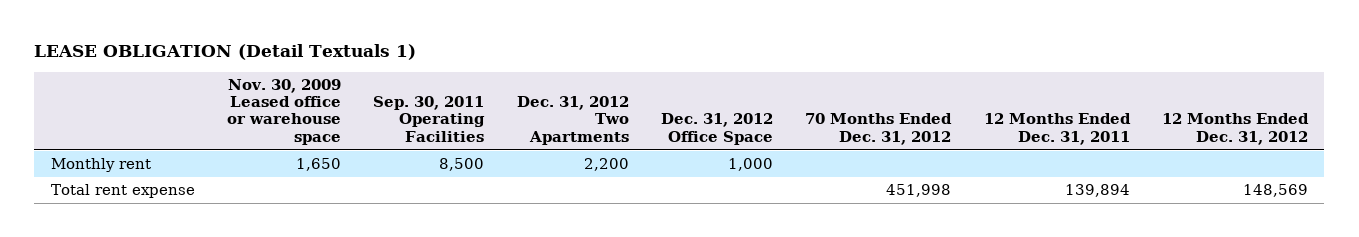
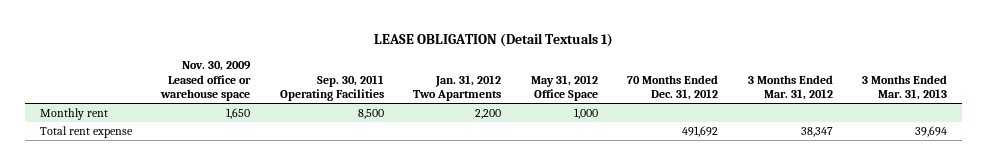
- | Nov. 30, 2009 Leased office or warehouse space | Sep. 30, 2011 Operating Facilities | Dec. 31, 2012 Two Apartments | Dec. 31, 2012 Office Space | 70 Months Ended Dec. 31, 2012 | 12 Months Ended Dec. 31, 2011 | 12 Months Ended Dec. 31, 2012
+ | Nov. 30, 2009 Leased office or warehouse space | Sep. 30, 2011 Operating Facilities | Jan. 31, 2012 Two Apartments | May 31, 2012 Office Space | 70 Months Ended Dec. 31, 2012 | 3 Months Ended Mar. 31, 2012 | 3 Months Ended Mar. 31, 2013
- Total rent expense | | | | | 451,998 | 139,894 | 148,569
+ Total rent expense | | | | | 491,692 | 38,347 | 39,694

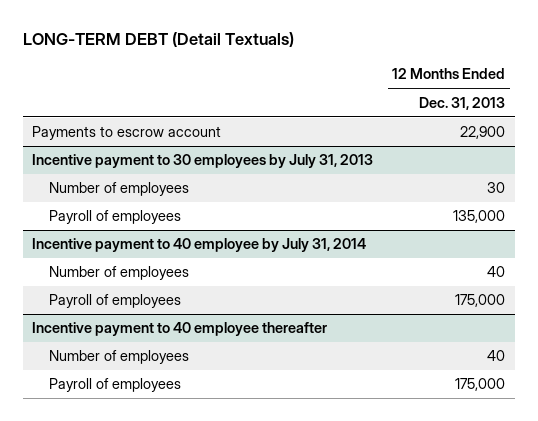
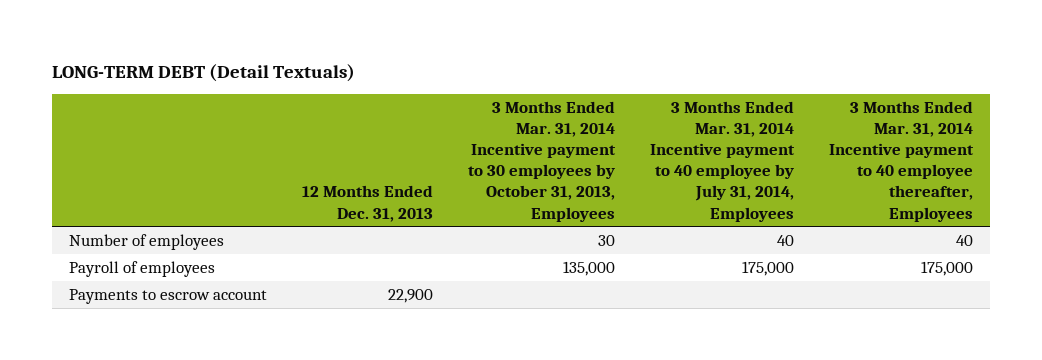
- | 12 Months Ended Dec. 31, 2013
+ | 12 Months Ended Dec. 31, 2013 | 3 Months Ended Mar. 31, 2014 Incentive payment to 30 employees by October 31, 2013, Employees | 3 Months Ended Mar. 31, 2014 Incentive payment to 40 employee by July 31, 2014, Employees | 3 Months Ended Mar. 31, 2014 Incentive payment to 40 employee thereafter, Employees
+ Number of employees | | 30 | 40 | 40
+ Payroll of employees | | 135,000 | 175,000 | 175,000
- Incentive payment to 30 employees by July 31, 2013
- Number of employees | 30
- Payroll of employees | 135,000
- Incentive payment to 40 employee by July 31, 2014
- Number of employees | 40
- Payroll of employees | 175,000
- Incentive payment to 40 employee thereafter
- Number of employees | 40
- Payroll of employees | 175,000

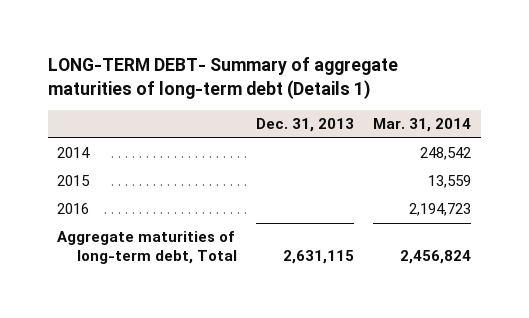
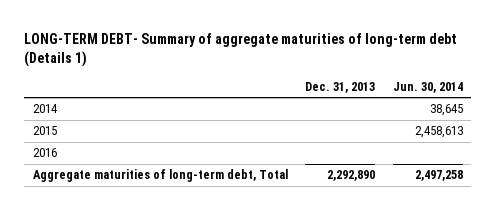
- | Dec. 31, 2013 | Mar. 31, 2014
+ | Dec. 31, 2013 | Jun. 30, 2014
- Aggregate maturities of long-term debt, Total | 2,631,115 | 2,456,824
+ Aggregate maturities of long-term debt, Total | 2,292,890 | 2,497,258

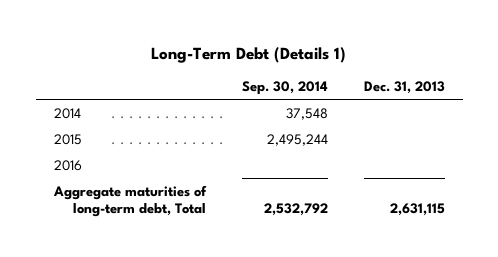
- LONG-TERM DEBT- Summary of aggregate maturities of long-term debt (Details 1)
+ Long-Term Debt (Details 1)
- | Dec. 31, 2013 | Jun. 30, 2014
+ | Sep. 30, 2014 | Dec. 31, 2013
- Aggregate maturities of long-term debt, Total | 2,292,890 | 2,497,258
+ Aggregate maturities of long-term debt, Total | 2,532,792 | 2,631,115

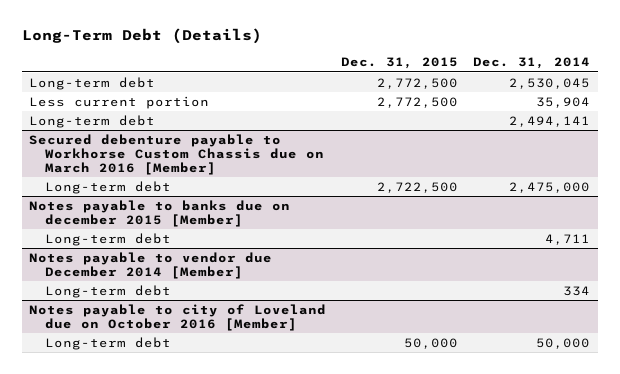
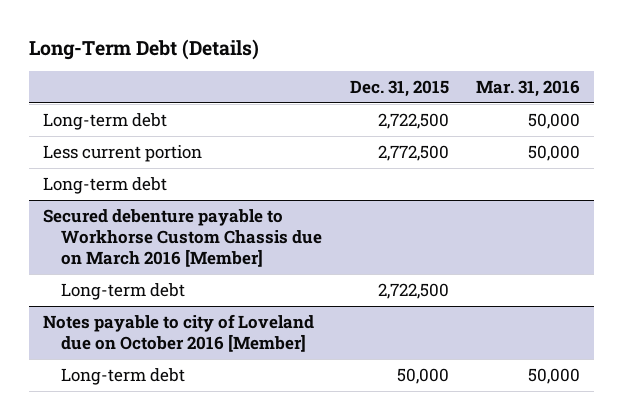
- | Dec. 31, 2015 | Dec. 31, 2014
+ | Dec. 31, 2015 | Mar. 31, 2016
- Long-term debt | 2,772,500 | 2,530,045
+ Long-term debt | 2,722,500 | 50,000
- Notes payable to banks due on december 2015 [Member]
- Long-term debt | | 4,711
- Notes payable to vendor due December 2014 [Member]
- Long-term debt | | 334

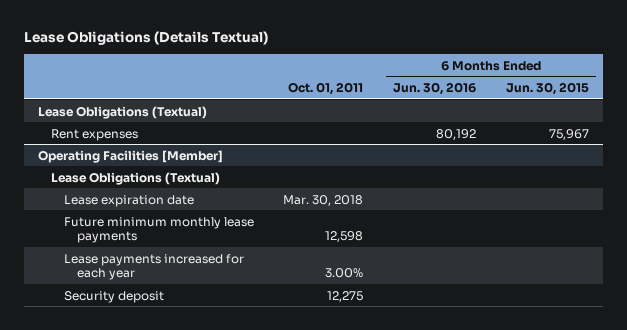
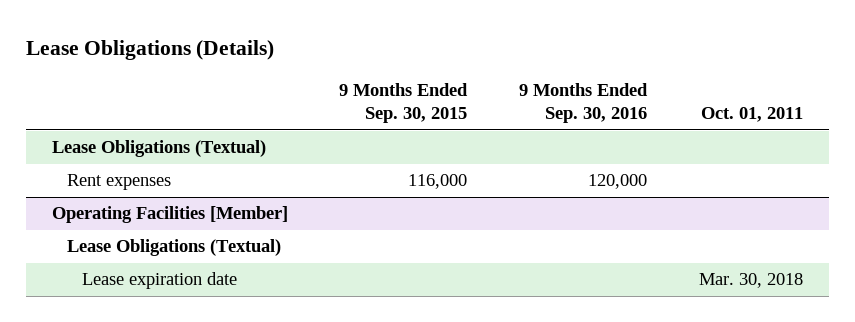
- Lease Obligations (Details Textual)
+ Lease Obligations (Details)
- | Oct. 01, 2011 | 6 Months Ended Jun. 30, 2016 | 6 Months Ended Jun. 30, 2015
+ | 9 Months Ended Sep. 30, 2015 | 9 Months Ended Sep. 30, 2016 | Oct. 01, 2011
@ Operating Facilities [Member]
- Future minimum monthly lease payments | 12,598 | |
- Lease payments increased for each year | 3.00% | |
- Security deposit | 12,275 | |

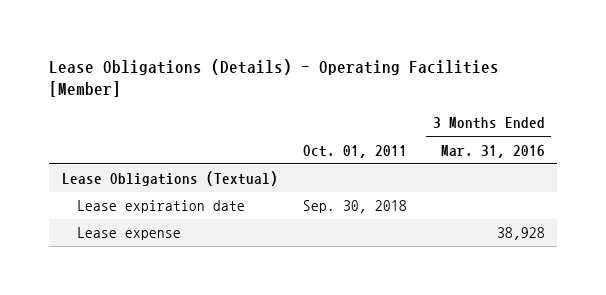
- Lease Obligations (Details)
+ Lease Obligations (Details) - Operating Facilities [Member]
- | 9 Months Ended Sep. 30, 2015 | 9 Months Ended Sep. 30, 2016 | Oct. 01, 2011
+ | Oct. 01, 2011 | 3 Months Ended Mar. 31, 2016
- Rent expenses | 116,000 | 120,000 |
- Operating Facilities [Member]
- Lease Obligations (Textual)
- Lease expiration date | | | Mar. 30, 2018
+ Lease expiration date | Sep. 30, 2018 |
+ Lease expense | | 38,928

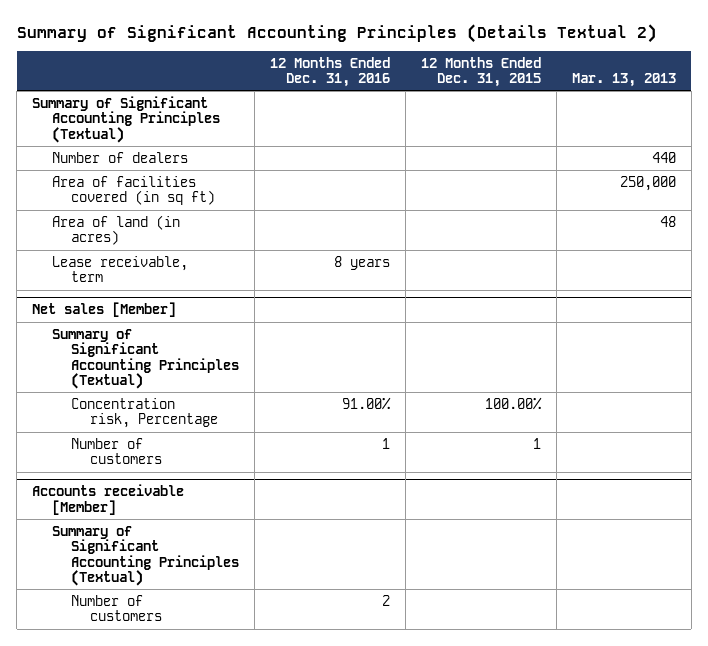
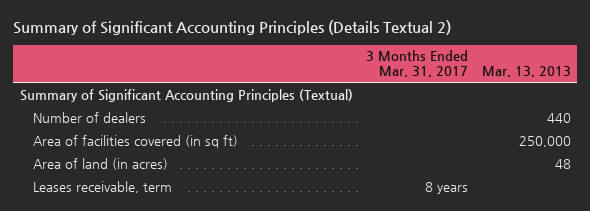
- | 12 Months Ended Dec. 31, 2016 | 12 Months Ended Dec. 31, 2015 | Mar. 13, 2013
+ | 3 Months Ended Mar. 31, 2017 | Mar. 13, 2013
- Lease receivable, term | 8 years | |
- Net sales [Member]
- Summary of Significant Accounting Principles (Textual)
- Concentration risk, Percentage | 91.00% | 100.00% |
- Number of customers | 1 | 1 |
- Accounts receivable [Member]
- Summary of Significant Accounting Principles (Textual)
- Number of customers | 2 | |
+ Leases receivable, term | 8 years |

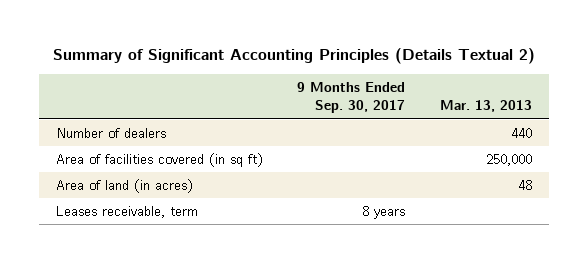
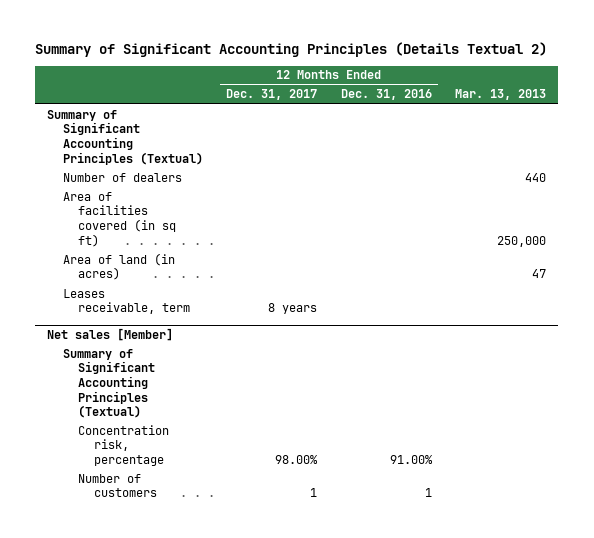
- | 9 Months Ended Sep. 30, 2017 | Mar. 13, 2013
+ | 12 Months Ended Dec. 31, 2017 | 12 Months Ended Dec. 31, 2016 | Mar. 13, 2013
+ Summary of Significant Accounting Principles (Textual)
- Area of land (in acres) | | 48
+ Area of land (in acres) | | | 47
+ Net sales [Member]
+ Summary of Significant Accounting Principles (Textual)
+ Concentration risk, percentage | 98.00% | 91.00% |
+ Number of customers | 1 | 1 |

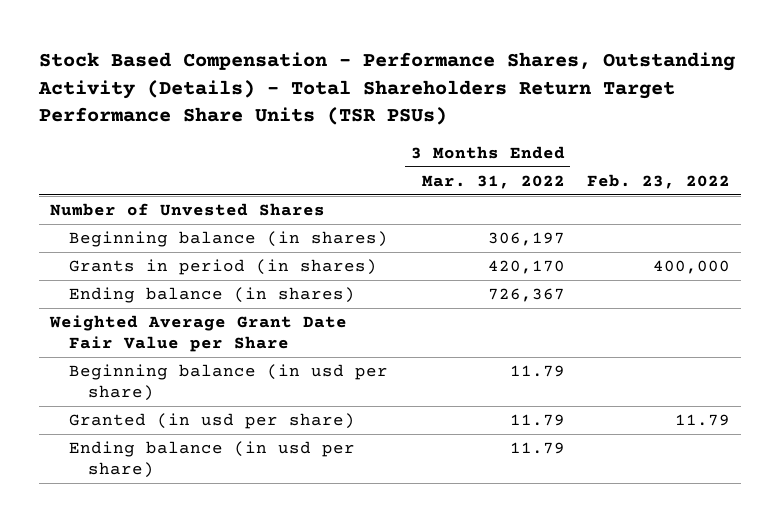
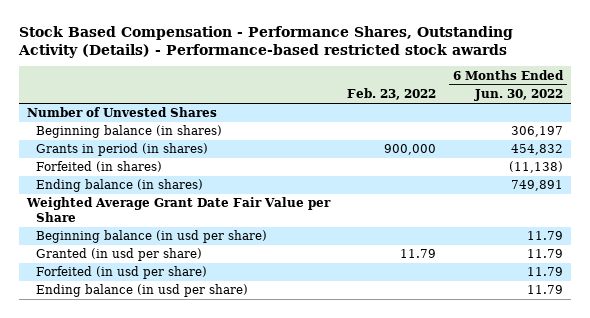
- Stock Based Compensation - Performance Shares, Outstanding Activity (Details) - Total Shareholders Return Target Performance Share Units (TSR PSUs)
+ Stock Based Compensation - Performance Shares, Outstanding Activity (Details) - Performance-based restricted stock awards
- | 3 Months Ended Mar. 31, 2022 | Feb. 23, 2022
+ | Feb. 23, 2022 | 6 Months Ended Jun. 30, 2022
- Grants in period (in shares) | 420,170 | 400,000
+ Grants in period (in shares) | 900,000 | 454,832
+ Forfeited (in shares) | | (11,138)
+ Forfeited (in usd per share) | | 11.79

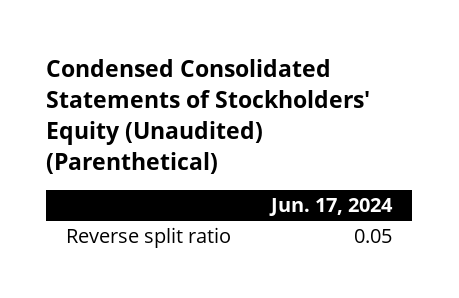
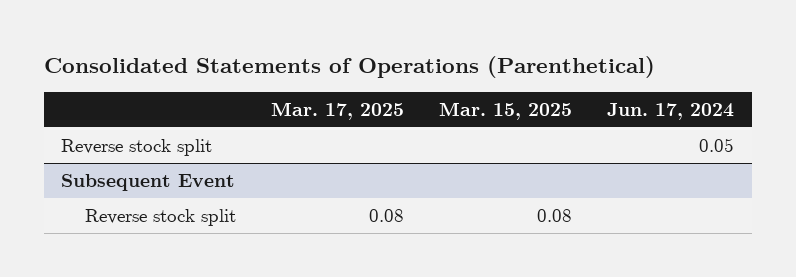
- Condensed Consolidated Statements of Stockholders' Equity (Unaudited) (Parenthetical)
+ Consolidated Statements of Operations (Parenthetical)
- | Jun. 17, 2024
+ | Mar. 17, 2025 | Mar. 15, 2025 | Jun. 17, 2024
- Reverse split ratio | 0.05
+ Reverse stock split | | | 0.05
+ Subsequent Event
+ Reverse stock split | 0.08 | 0.08 |

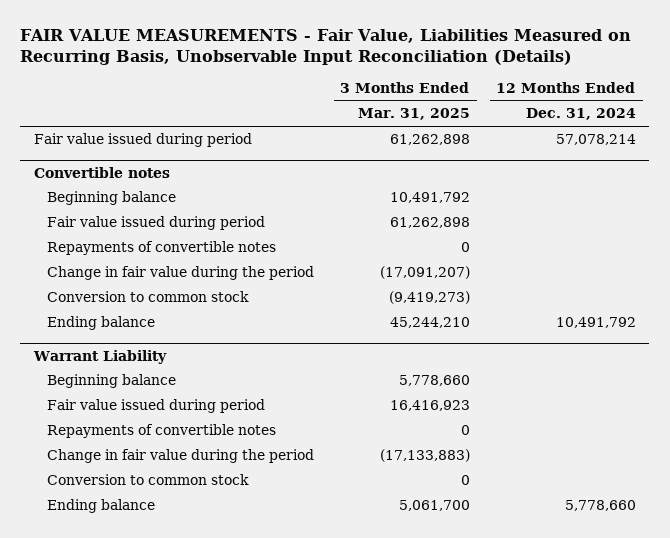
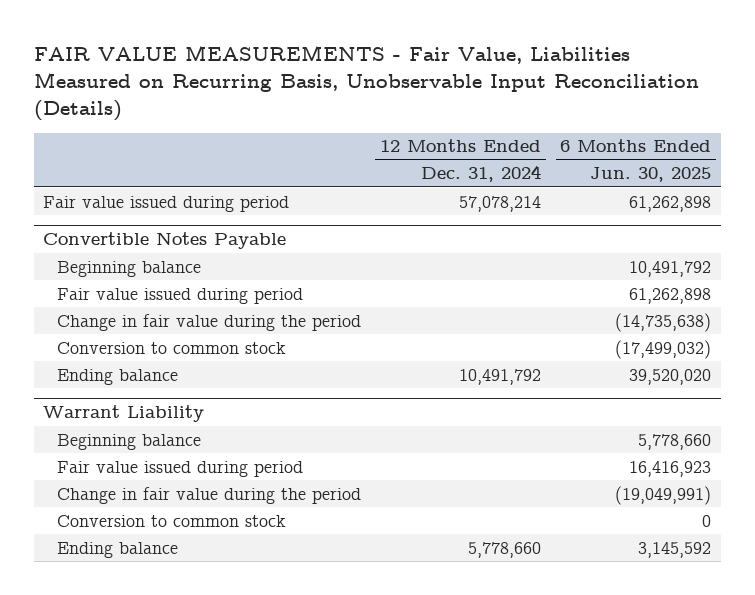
- | 3 Months Ended Mar. 31, 2025 | 12 Months Ended Dec. 31, 2024
+ | 12 Months Ended Dec. 31, 2024 | 6 Months Ended Jun. 30, 2025
- Convertible notes
+ Convertible Notes Payable
- Repayments of convertible notes | 0 |
@ Warrant Liability
- Repayments of convertible notes | 0 |

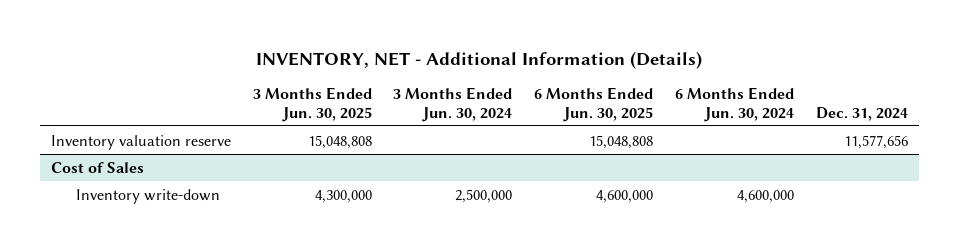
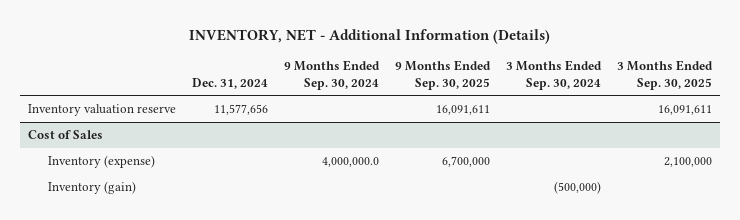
- | 3 Months Ended Jun. 30, 2025 | 3 Months Ended Jun. 30, 2024 | 6 Months Ended Jun. 30, 2025 | 6 Months Ended Jun. 30, 2024 | Dec. 31, 2024
+ | Dec. 31, 2024 | 9 Months Ended Sep. 30, 2024 | 9 Months Ended Sep. 30, 2025 | 3 Months Ended Sep. 30, 2024 | 3 Months Ended Sep. 30, 2025
@ Cost of Sales
- Inventory write-down | 4,300,000 | 2,500,000 | 4,600,000 | 4,600,000 |
+ Inventory (expense) | | 4,000,000.0 | 6,700,000 | | 2,100,000
+ Inventory (gain) | | | | (500,000) |

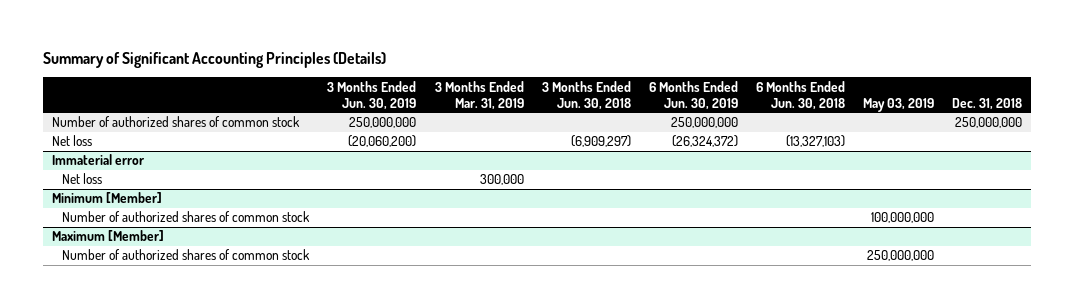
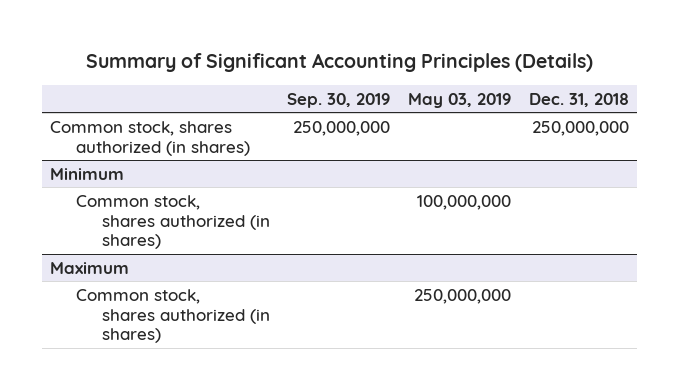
- | 3 Months Ended Jun. 30, 2019 | 3 Months Ended Mar. 31, 2019 | 3 Months Ended Jun. 30, 2018 | 6 Months Ended Jun. 30, 2019 | 6 Months Ended Jun. 30, 2018 | May 03, 2019 | Dec. 31, 2018
+ | Sep. 30, 2019 | May 03, 2019 | Dec. 31, 2018
- Number of authorized shares of common stock | 250,000,000 | | | 250,000,000 | | | 250,000,000
- Net loss | (20,060,200) | | (6,909,297) | (26,324,372) | (13,327,103) | |
- Immaterial error
- Net loss | | 300,000 | | | | |
- Minimum [Member]
- Number of authorized shares of common stock | | | | | | 100,000,000 |
- Maximum [Member]
- Number of authorized shares of common stock | | | | | | 250,000,000 |
+ Common stock, shares authorized (in shares) | 250,000,000 | | 250,000,000
+ Minimum
+ Common stock, shares authorized (in shares) | | 100,000,000 |
+ Maximum
+ Common stock, shares authorized (in shares) | | 250,000,000 |

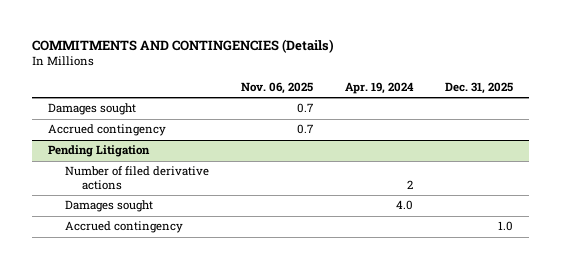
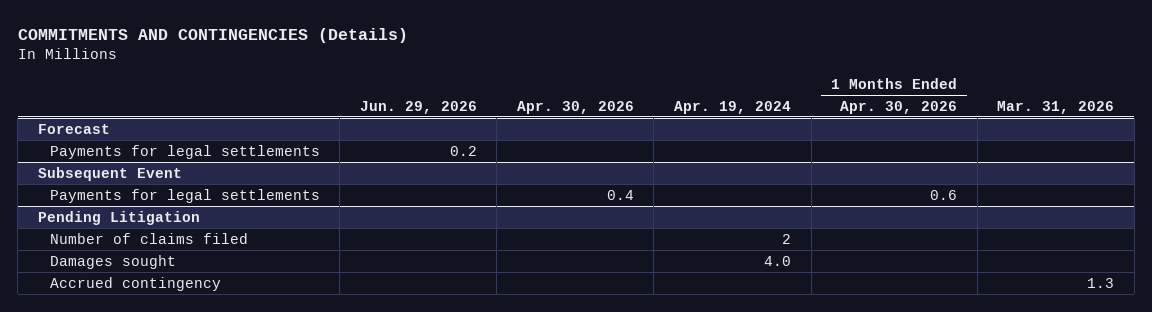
- | Nov. 06, 2025 | Apr. 19, 2024 | Dec. 31, 2025
+ | Jun. 29, 2026 | Apr. 30, 2026 | Apr. 19, 2024 | 1 Months Ended Apr. 30, 2026 | Mar. 31, 2026
- Damages sought | 0.7 | |
- Accrued contingency | 0.7 | |
+ Forecast
+ Payments for legal settlements | 0.2 | | | |
+ Subsequent Event
+ Payments for legal settlements | | 0.4 | | 0.6 |
@ Pending Litigation
- Number of filed derivative actions | | 2 |
+ Number of claims filed | | | 2 | |

